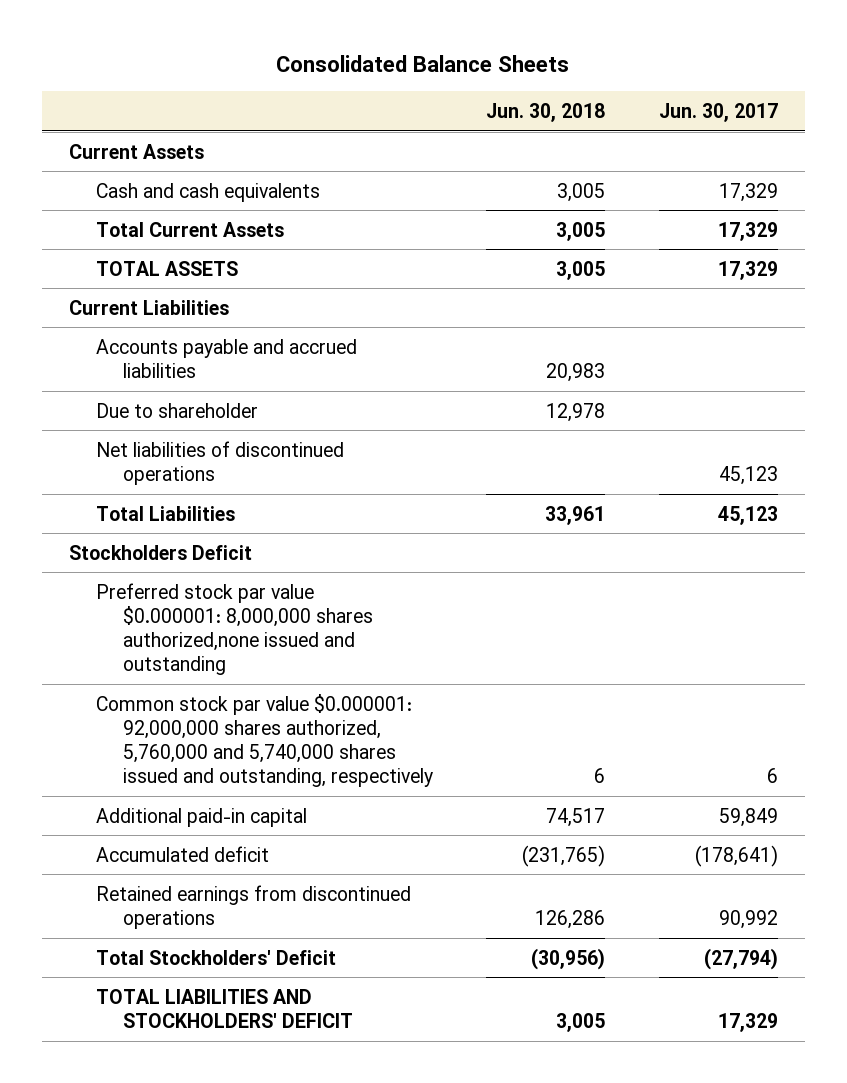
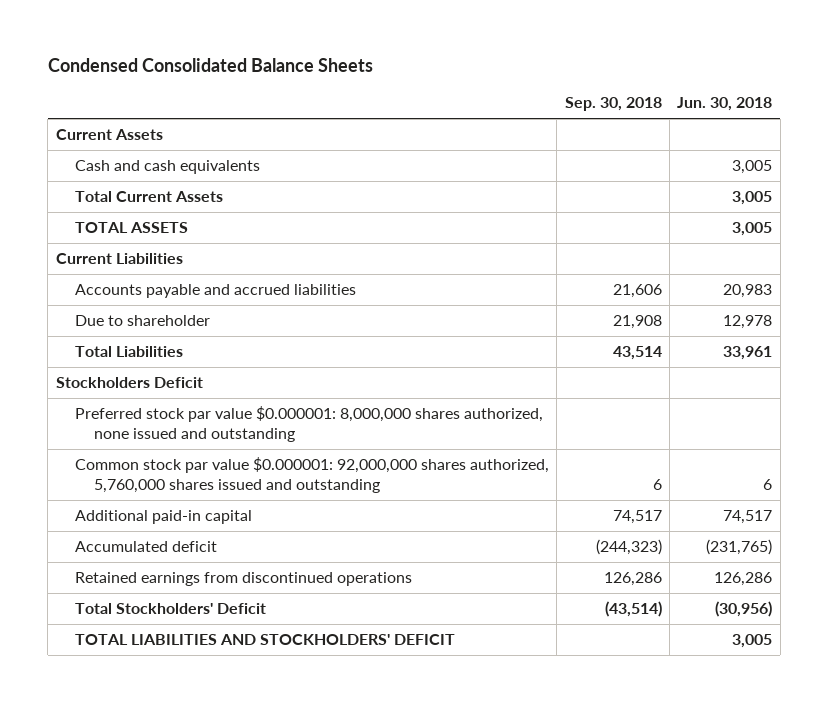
- Consolidated Balance Sheets
+ Condensed Consolidated Balance Sheets
- | Jun. 30, 2018 | Jun. 30, 2017
+ | Sep. 30, 2018 | Jun. 30, 2018
- Net liabilities of discontinued operations | | 45,123
- Preferred stock par value $0.000001: 8,000,000 shares authorized,none issued and outstanding
- Common stock par value $0.000001: 92,000,000 shares authorized, 5,760,000 and 5,740,000 shares issued and outstanding, respectively | 6 | 6
+ Preferred stock par value $0.000001: 8,000,000 shares authorized, none issued and outstanding
+ Common stock par value $0.000001: 92,000,000 shares authorized, 5,760,000 shares issued and outstanding | 6 | 6

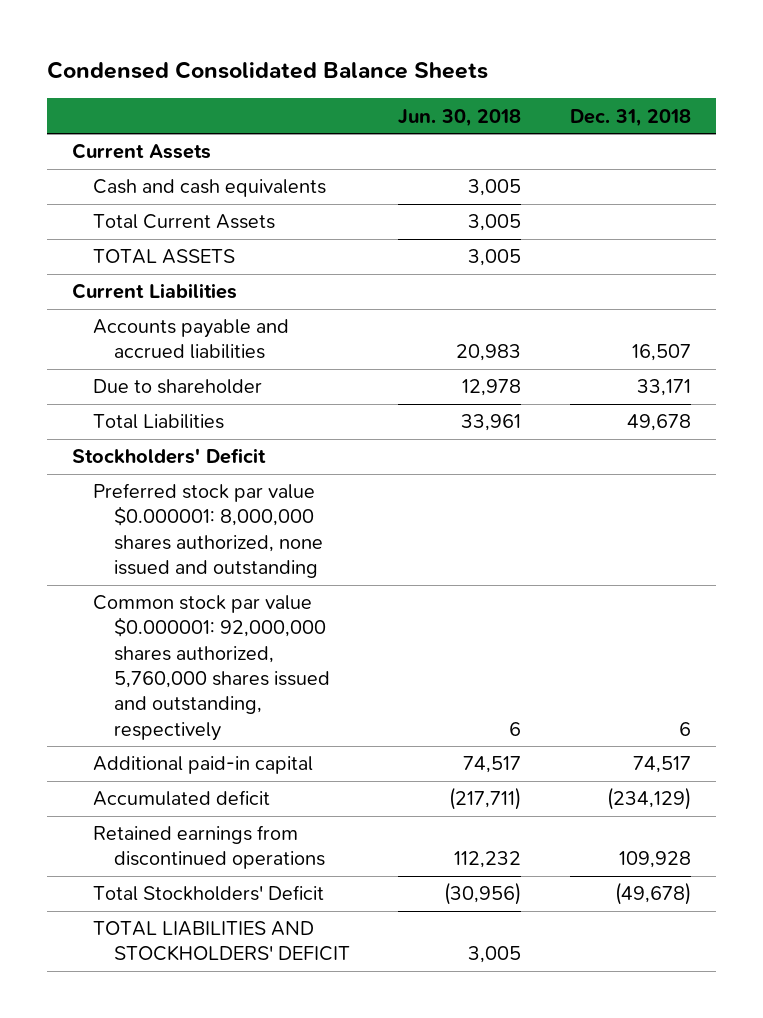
- | Sep. 30, 2018 | Jun. 30, 2018
+ | Jun. 30, 2018 | Dec. 31, 2018
- Stockholders Deficit
+ Stockholders' Deficit
- Common stock par value $0.000001: 92,000,000 shares authorized, 5,760,000 shares issued and outstanding | 6 | 6
+ Common stock par value $0.000001: 92,000,000 shares authorized, 5,760,000 shares issued and outstanding, respectively | 6 | 6
- Accumulated deficit | (244,323) | (231,765)
- Retained earnings from discontinued operations | 126,286 | 126,286
+ Accumulated deficit | (217,711) | (234,129)
+ Retained earnings from discontinued operations | 112,232 | 109,928

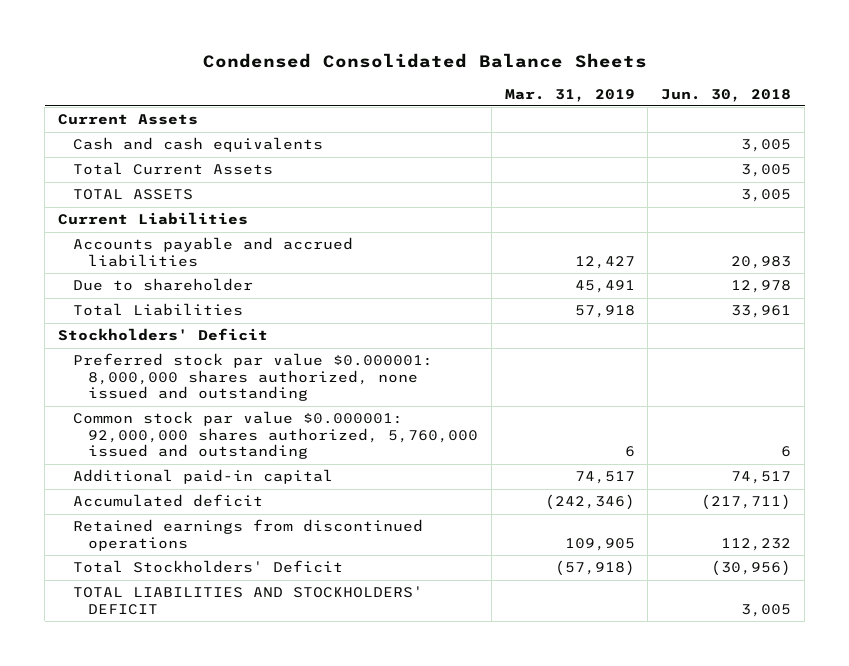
- | Jun. 30, 2018 | Dec. 31, 2018
+ | Mar. 31, 2019 | Jun. 30, 2018
- Common stock par value $0.000001: 92,000,000 shares authorized, 5,760,000 shares issued and outstanding, respectively | 6 | 6
+ Common stock par value $0.000001: 92,000,000 shares authorized, 5,760,000 issued and outstanding | 6 | 6

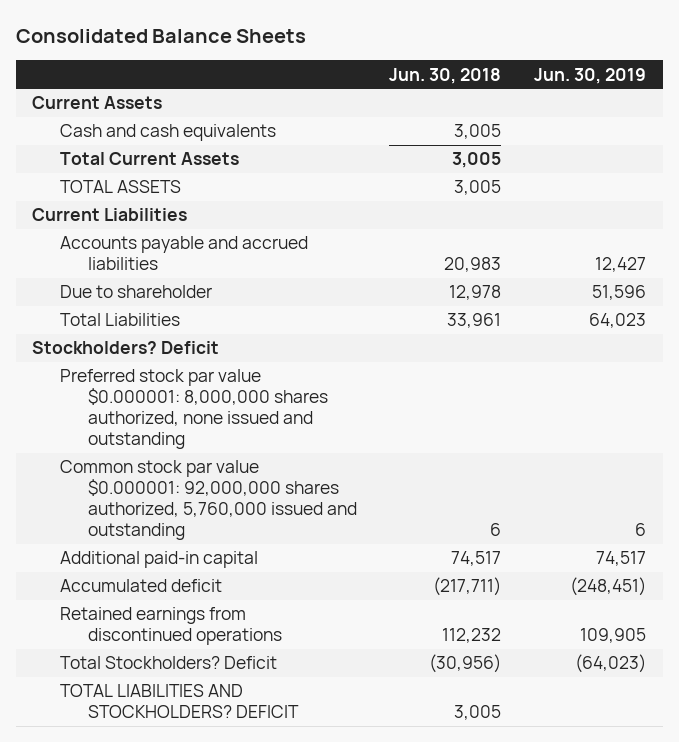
- Condensed Consolidated Balance Sheets
+ Consolidated Balance Sheets
- | Mar. 31, 2019 | Jun. 30, 2018
+ | Jun. 30, 2018 | Jun. 30, 2019
- Stockholders' Deficit
+ Stockholders? Deficit
- Total Stockholders' Deficit | (57,918) | (30,956)
- TOTAL LIABILITIES AND STOCKHOLDERS' DEFICIT | | 3,005
+ Total Stockholders? Deficit | (30,956) | (64,023)
+ TOTAL LIABILITIES AND STOCKHOLDERS? DEFICIT | 3,005 |

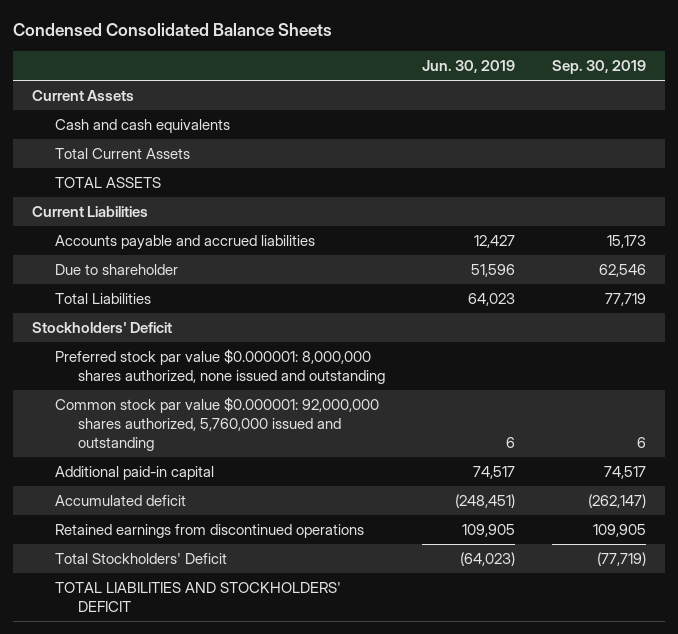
- Consolidated Balance Sheets
+ Condensed Consolidated Balance Sheets
- | Jun. 30, 2018 | Jun. 30, 2019
+ | Jun. 30, 2019 | Sep. 30, 2019
- Stockholders? Deficit
+ Stockholders' Deficit
- Total Stockholders? Deficit | (30,956) | (64,023)
- TOTAL LIABILITIES AND STOCKHOLDERS? DEFICIT | 3,005 |
+ Total Stockholders' Deficit | (64,023) | (77,719)
+ TOTAL LIABILITIES AND STOCKHOLDERS' DEFICIT

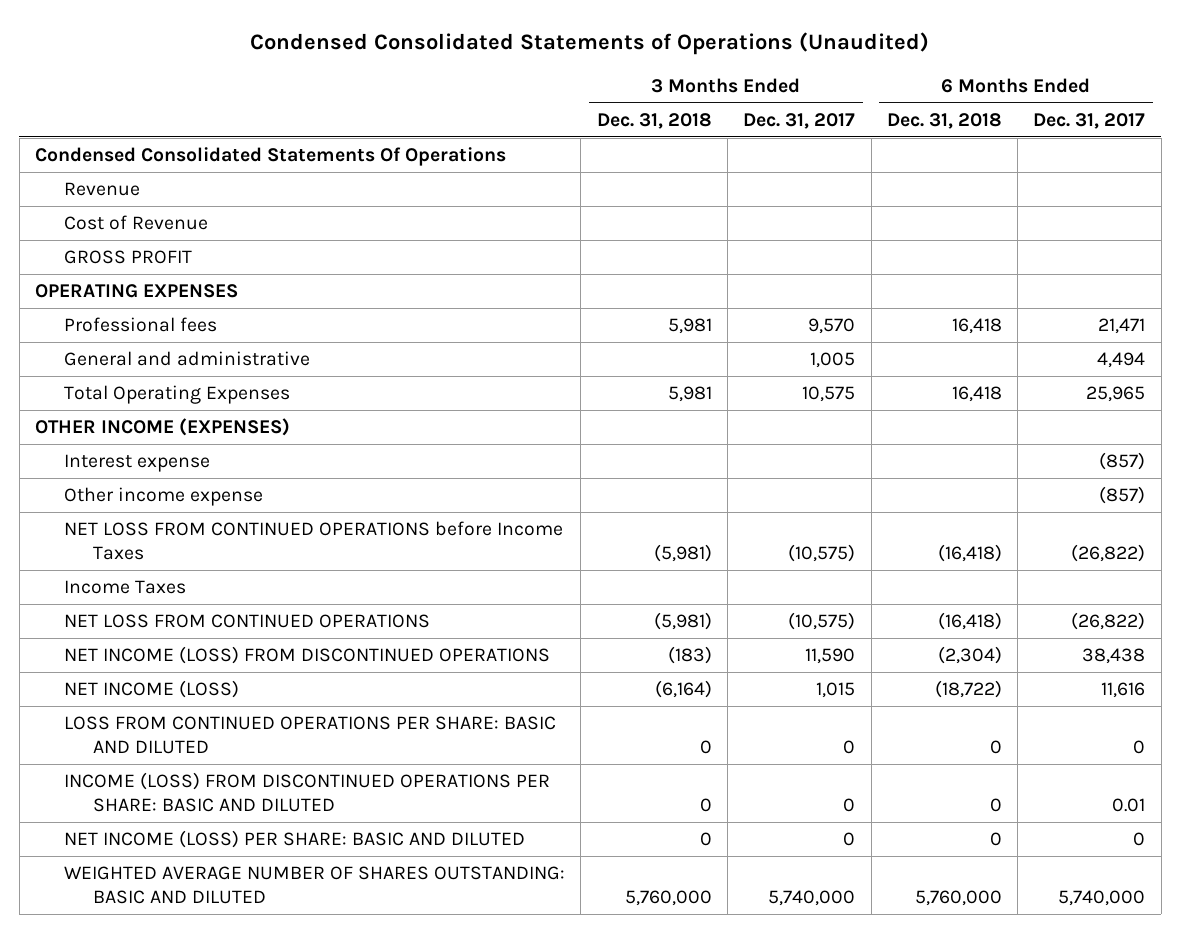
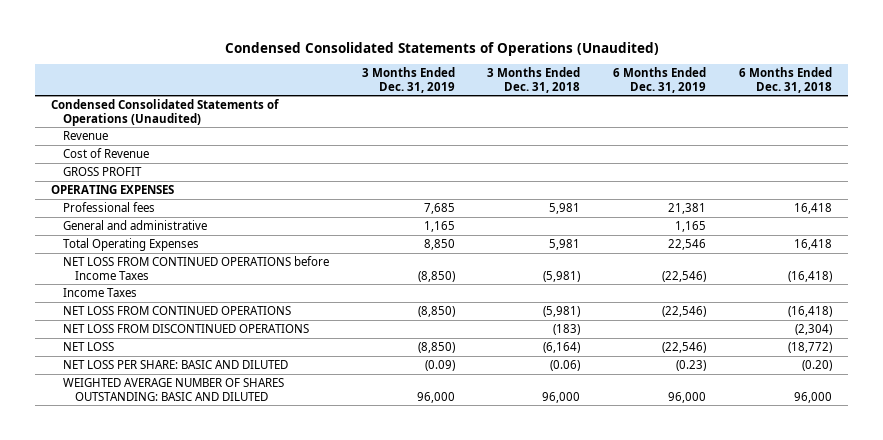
- | 3 Months Ended Dec. 31, 2018 | 3 Months Ended Dec. 31, 2017 | 6 Months Ended Dec. 31, 2018 | 6 Months Ended Dec. 31, 2017
+ | 3 Months Ended Dec. 31, 2019 | 3 Months Ended Dec. 31, 2018 | 6 Months Ended Dec. 31, 2019 | 6 Months Ended Dec. 31, 2018
- Condensed Consolidated Statements Of Operations
+ Condensed Consolidated Statements of Operations (Unaudited)
- OTHER INCOME (EXPENSES)
- Interest expense | | | | (857)
- Other income expense | | | | (857)
- NET INCOME (LOSS) FROM DISCONTINUED OPERATIONS | (183) | 11,590 | (2,304) | 38,438
- NET INCOME (LOSS) | (6,164) | 1,015 | (18,722) | 11,616
- LOSS FROM CONTINUED OPERATIONS PER SHARE: BASIC AND DILUTED | 0 | 0 | 0 | 0
- INCOME (LOSS) FROM DISCONTINUED OPERATIONS PER SHARE: BASIC AND DILUTED | 0 | 0 | 0 | 0.01
- NET INCOME (LOSS) PER SHARE: BASIC AND DILUTED | 0 | 0 | 0 | 0
- WEIGHTED AVERAGE NUMBER OF SHARES OUTSTANDING: BASIC AND DILUTED | 5,760,000 | 5,740,000 | 5,760,000 | 5,740,000
+ NET LOSS FROM DISCONTINUED OPERATIONS | | (183) | | (2,304)
+ NET LOSS | (8,850) | (6,164) | (22,546) | (18,772)
+ NET LOSS PER SHARE: BASIC AND DILUTED | (0.09) | (0.06) | (0.23) | (0.20)
+ WEIGHTED AVERAGE NUMBER OF SHARES OUTSTANDING: BASIC AND DILUTED | 96,000 | 96,000 | 96,000 | 96,000

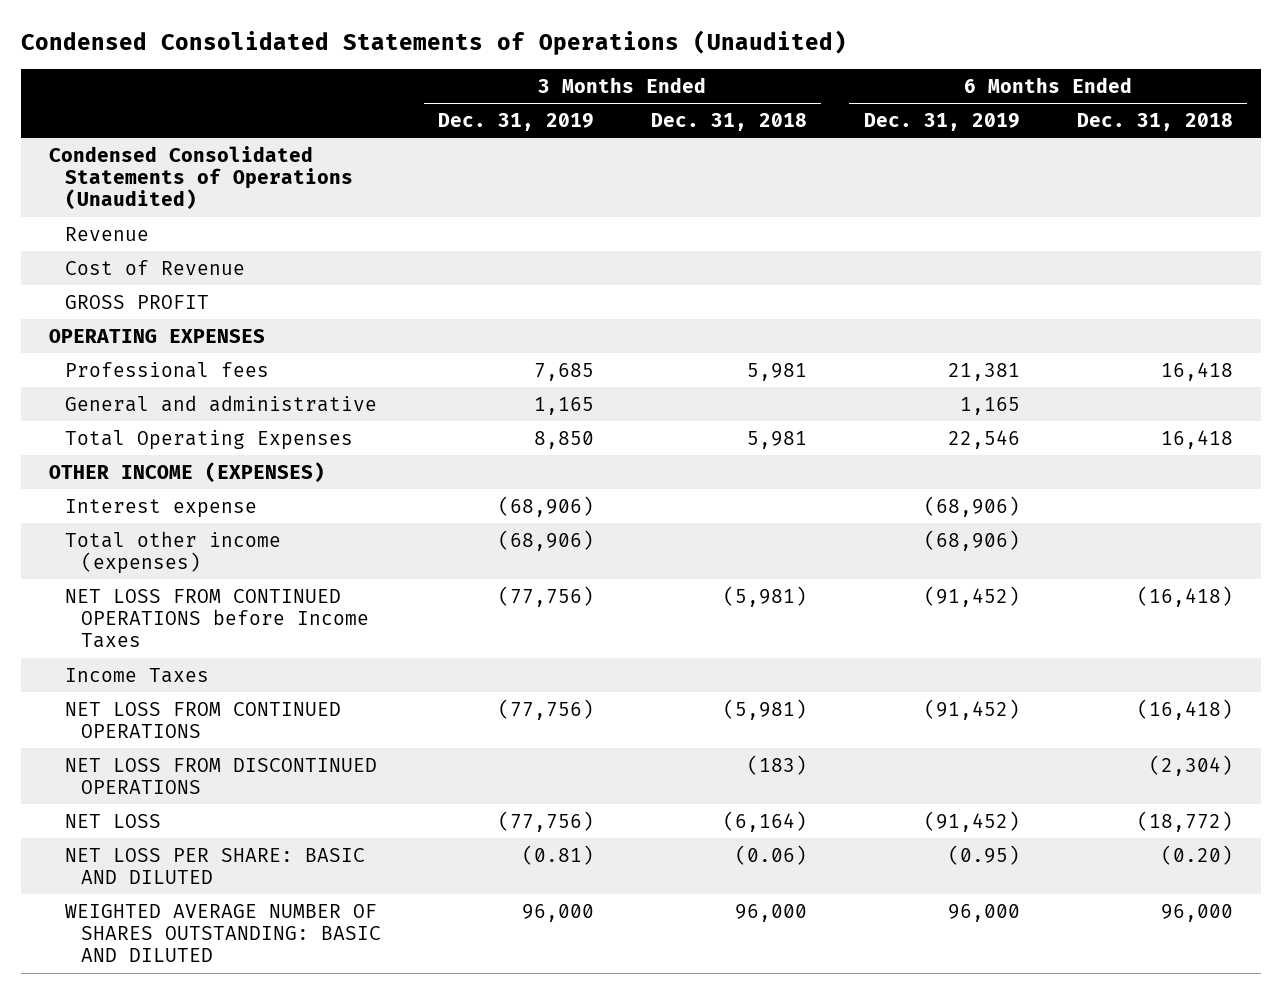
- NET LOSS FROM CONTINUED OPERATIONS before Income Taxes | (8,850) | (5,981) | (22,546) | (16,418)
+ OTHER INCOME (EXPENSES)
+ Interest expense | (68,906) | | (68,906) |
+ Total other income (expenses) | (68,906) | | (68,906) |
+ NET LOSS FROM CONTINUED OPERATIONS before Income Taxes | (77,756) | (5,981) | (91,452) | (16,418)
- NET LOSS FROM CONTINUED OPERATIONS | (8,850) | (5,981) | (22,546) | (16,418)
+ NET LOSS FROM CONTINUED OPERATIONS | (77,756) | (5,981) | (91,452) | (16,418)
- NET LOSS | (8,850) | (6,164) | (22,546) | (18,772)
- NET LOSS PER SHARE: BASIC AND DILUTED | (0.09) | (0.06) | (0.23) | (0.20)
+ NET LOSS | (77,756) | (6,164) | (91,452) | (18,772)
+ NET LOSS PER SHARE: BASIC AND DILUTED | (0.81) | (0.06) | (0.95) | (0.20)

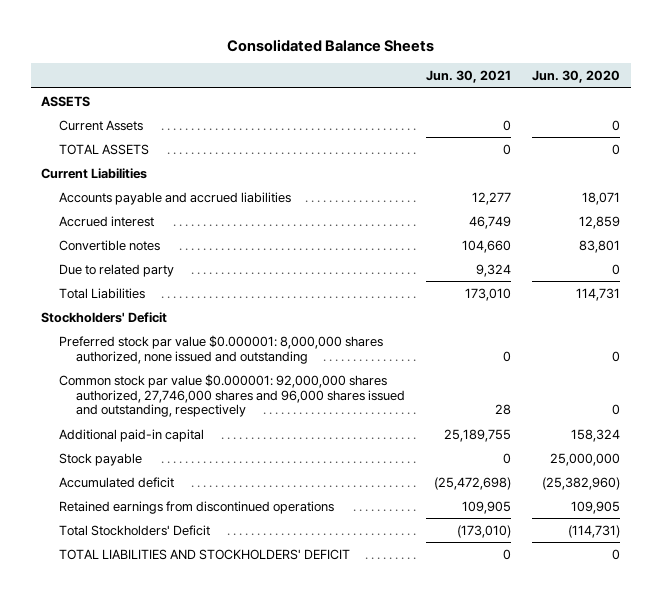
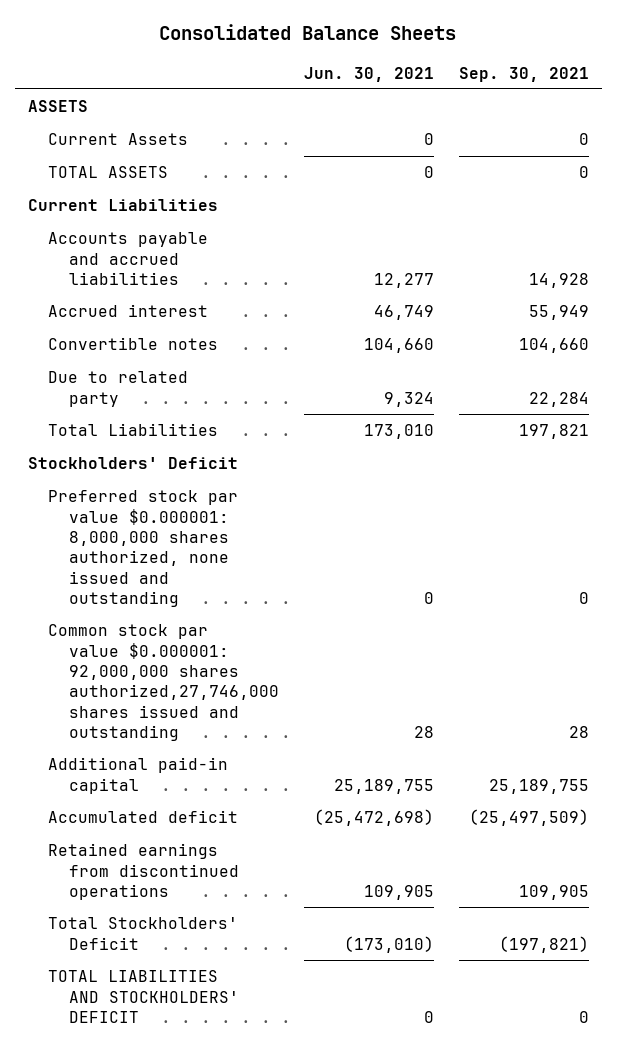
- | Jun. 30, 2021 | Jun. 30, 2020
+ | Jun. 30, 2021 | Sep. 30, 2021
- Common stock par value $0.000001: 92,000,000 shares authorized, 27,746,000 shares and 96,000 shares issued and outstanding, respectively | 28 | 0
+ Common stock par value $0.000001: 92,000,000 shares authorized,27,746,000 shares issued and outstanding | 28 | 28
- Stock payable | 0 | 25,000,000

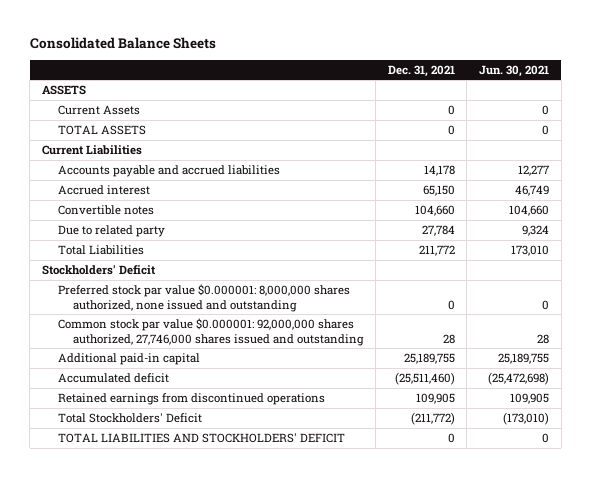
- | Jun. 30, 2021 | Sep. 30, 2021
+ | Dec. 31, 2021 | Jun. 30, 2021
- Common stock par value $0.000001: 92,000,000 shares authorized,27,746,000 shares issued and outstanding | 28 | 28
+ Common stock par value $0.000001: 92,000,000 shares authorized, 27,746,000 shares issued and outstanding | 28 | 28

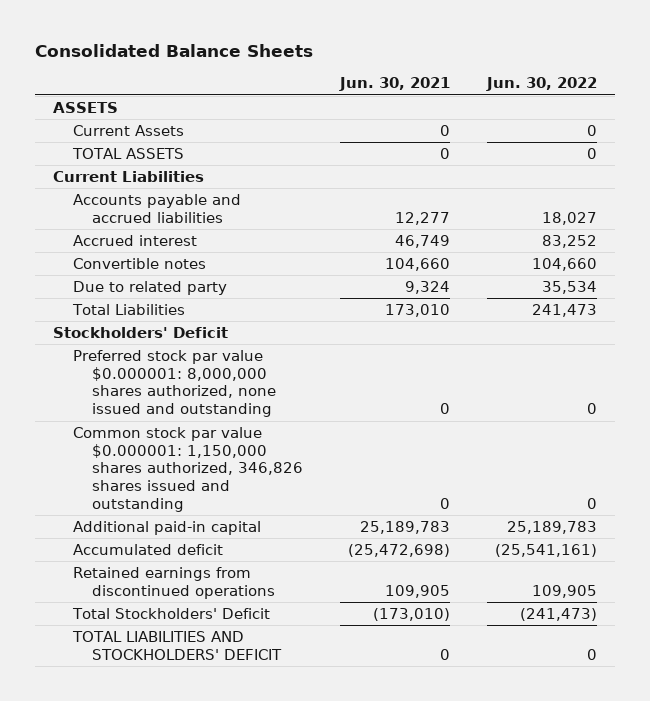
- | Dec. 31, 2021 | Jun. 30, 2021
+ | Jun. 30, 2021 | Jun. 30, 2022
- Common stock par value $0.000001: 92,000,000 shares authorized, 27,746,000 shares issued and outstanding | 28 | 28
- Additional paid-in capital | 25,189,755 | 25,189,755
+ Common stock par value $0.000001: 1,150,000 shares authorized, 346,826 shares issued and outstanding | 0 | 0
+ Additional paid-in capital | 25,189,783 | 25,189,783

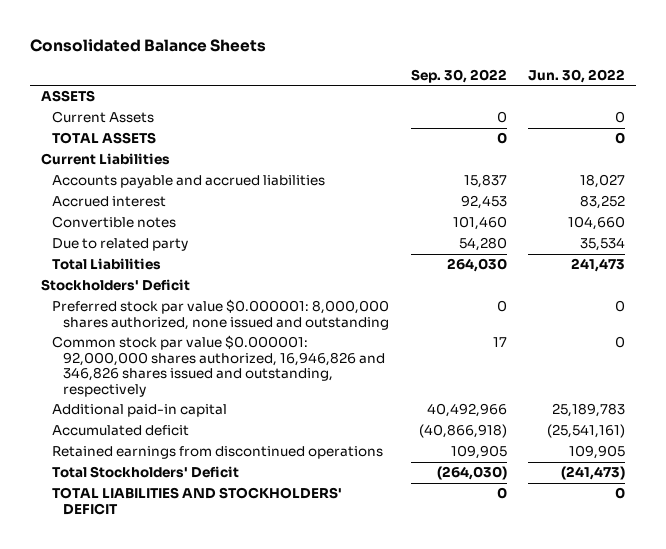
- | Jun. 30, 2021 | Jun. 30, 2022
+ | Sep. 30, 2022 | Jun. 30, 2022
- Common stock par value $0.000001: 1,150,000 shares authorized, 346,826 shares issued and outstanding | 0 | 0
+ Common stock par value $0.000001: 92,000,000 shares authorized, 16,946,826 and 346,826 shares issued and outstanding, respectively | 17 | 0

